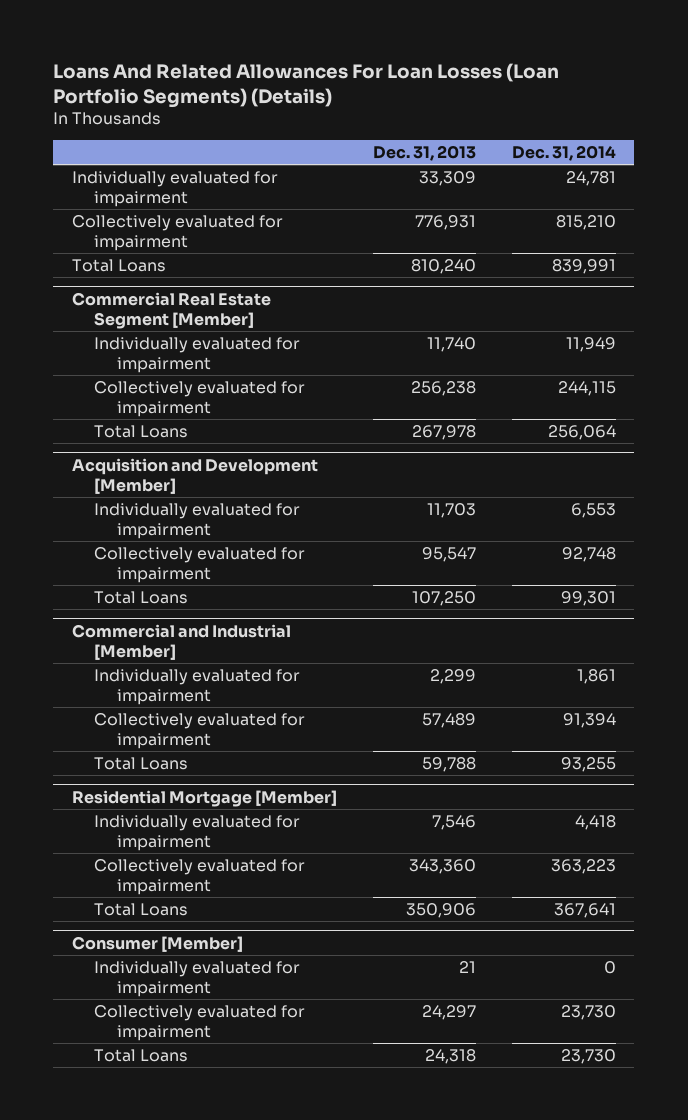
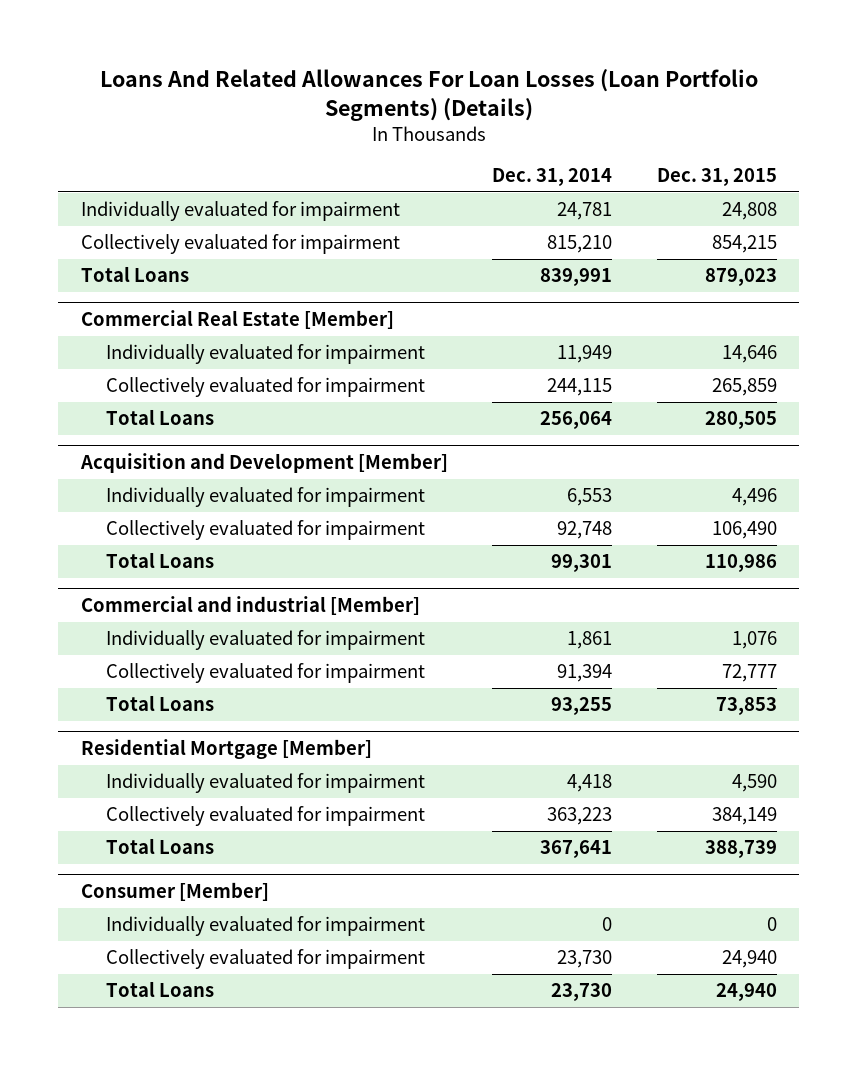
- | Dec. 31, 2013 | Dec. 31, 2014
+ | Dec. 31, 2014 | Dec. 31, 2015
- Commercial Real Estate Segment [Member]
+ Commercial Real Estate [Member]
- Commercial and Industrial [Member]
+ Commercial and industrial [Member]

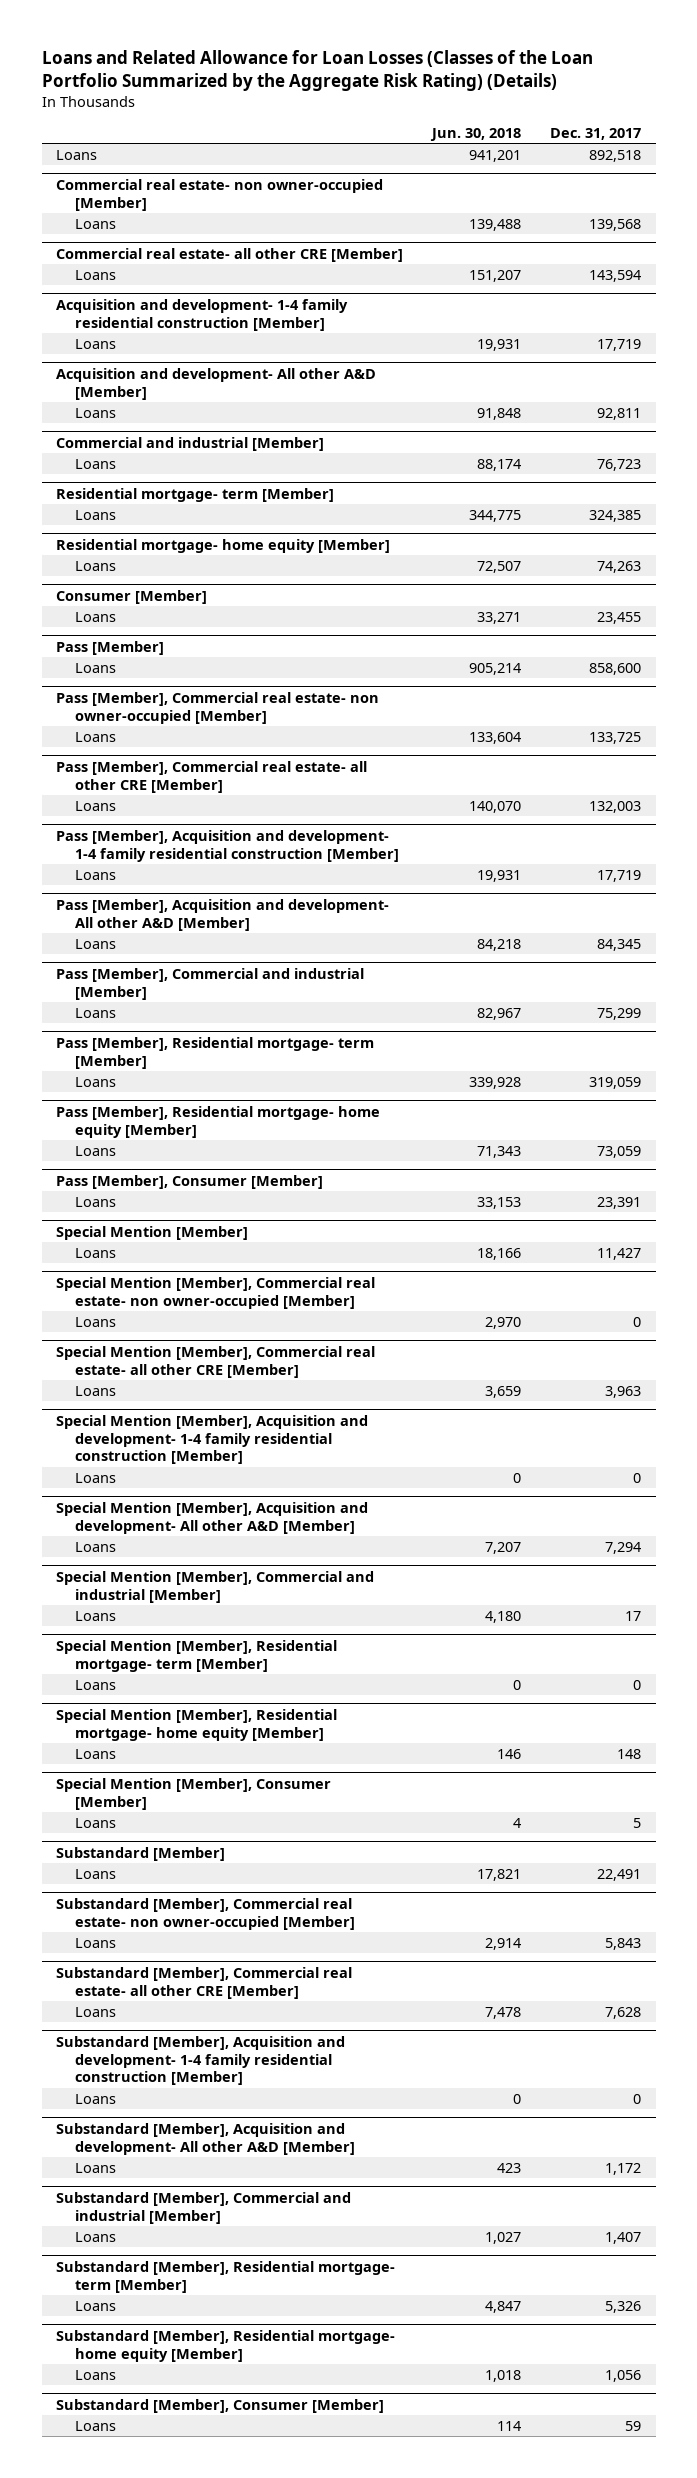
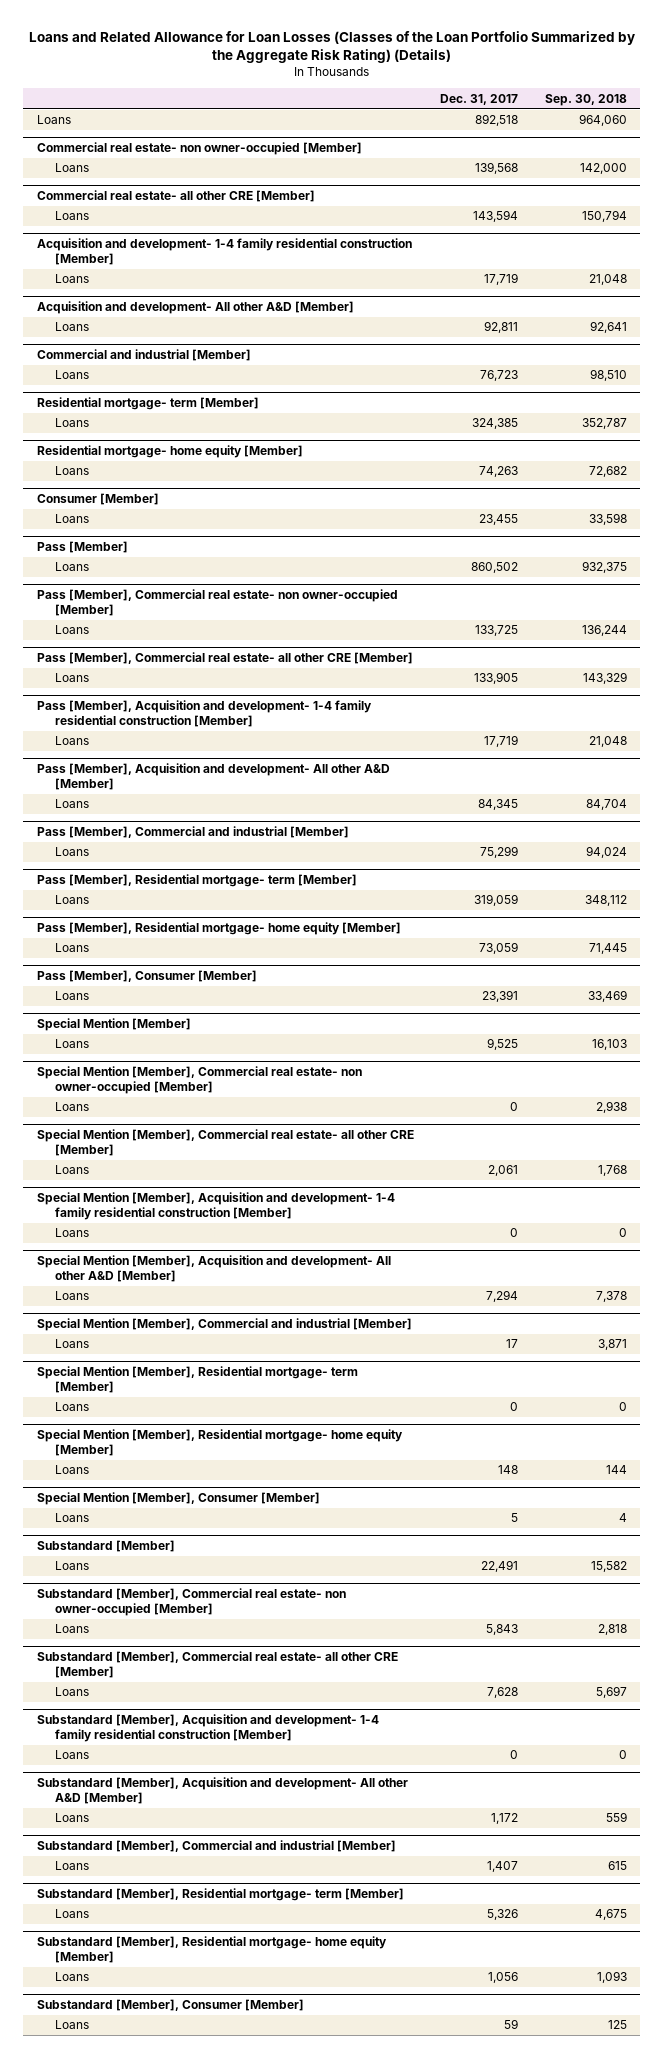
- | Jun. 30, 2018 | Dec. 31, 2017
+ | Dec. 31, 2017 | Sep. 30, 2018
@ Pass [Member]
- Loans | 905,214 | 858,600
+ Loans | 860,502 | 932,375
@ Pass [Member], Commercial real estate- all other CRE [Member]
- Loans | 140,070 | 132,003
+ Loans | 133,905 | 143,329
@ Special Mention [Member]
- Loans | 18,166 | 11,427
+ Loans | 9,525 | 16,103
@ Special Mention [Member], Commercial real estate- all other CRE [Member]
- Loans | 3,659 | 3,963
+ Loans | 2,061 | 1,768

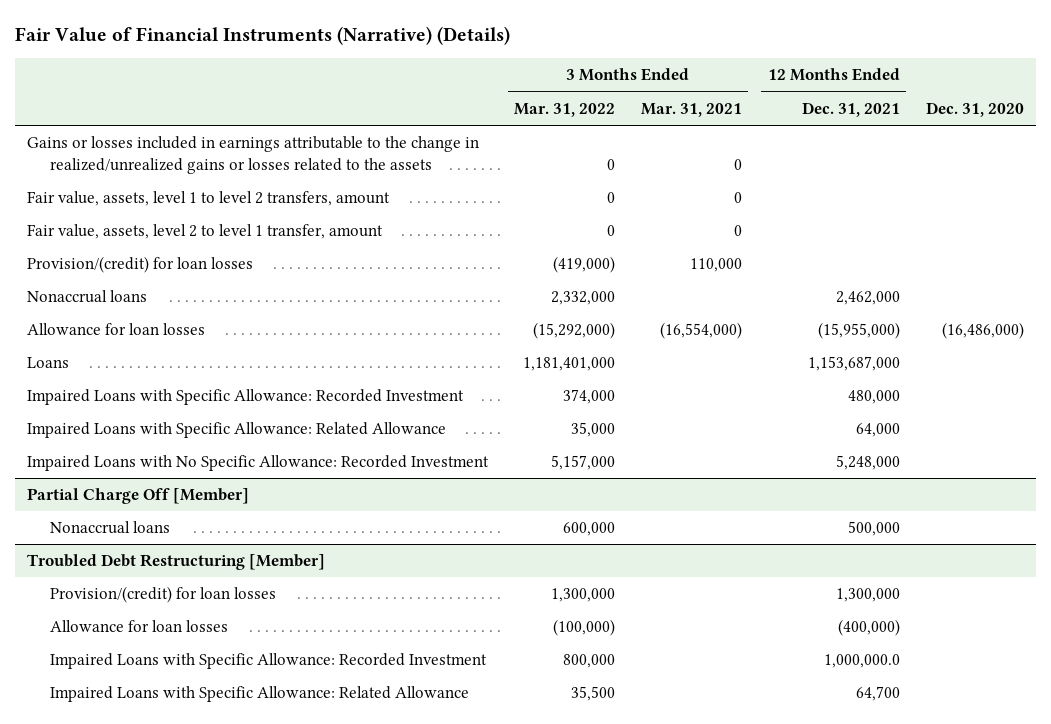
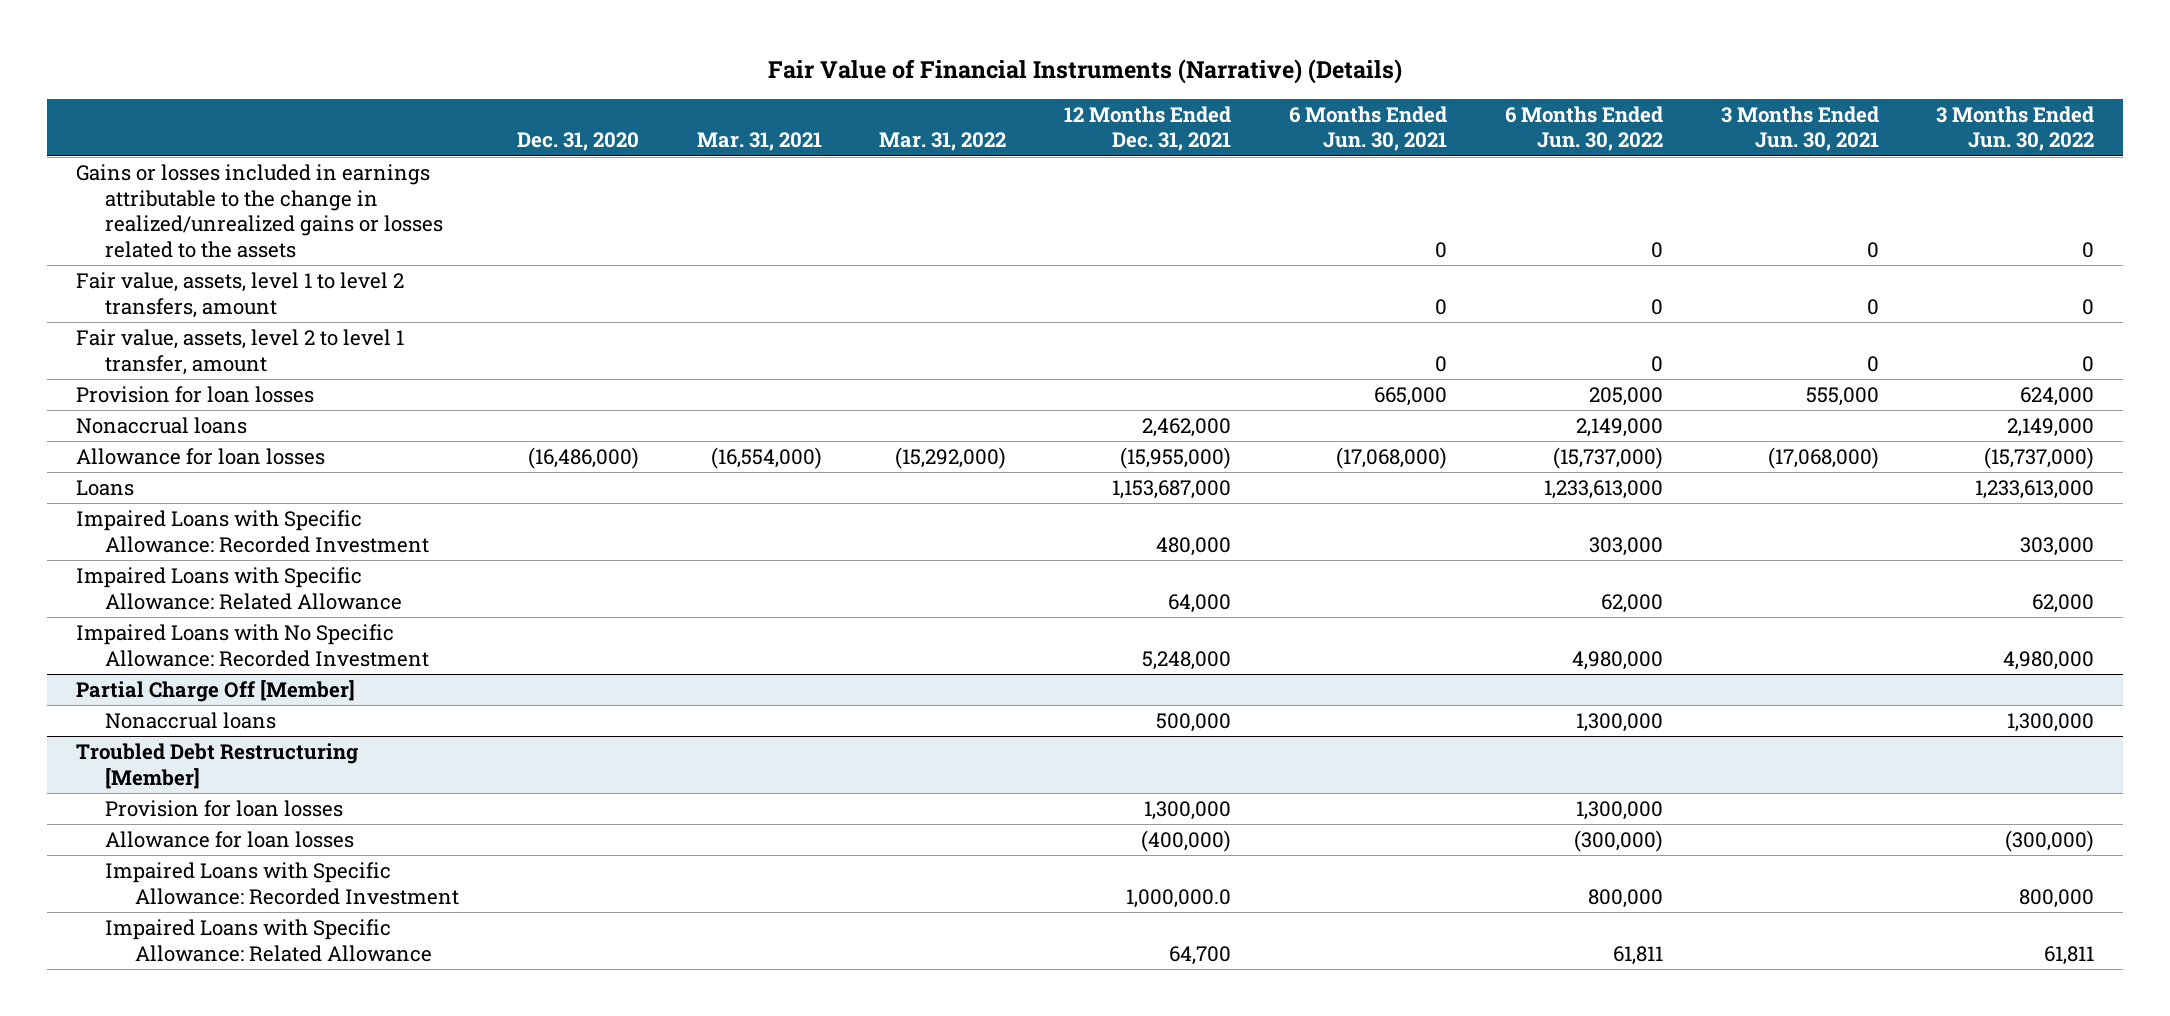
- | 3 Months Ended Mar. 31, 2022 | 3 Months Ended Mar. 31, 2021 | 12 Months Ended Dec. 31, 2021 | Dec. 31, 2020
+ | Dec. 31, 2020 | Mar. 31, 2021 | Mar. 31, 2022 | 12 Months Ended Dec. 31, 2021 | 6 Months Ended Jun. 30, 2021 | 6 Months Ended Jun. 30, 2022 | 3 Months Ended Jun. 30, 2021 | 3 Months Ended Jun. 30, 2022
- Provision/(credit) for loan losses | (419,000) | 110,000 | |
+ Provision for loan losses | | | | | 665,000 | 205,000 | 555,000 | 624,000
@ Troubled Debt Restructuring [Member]
- Provision/(credit) for loan losses | 1,300,000 | | 1,300,000 |
+ Provision for loan losses | | | | 1,300,000 | | 1,300,000 | |

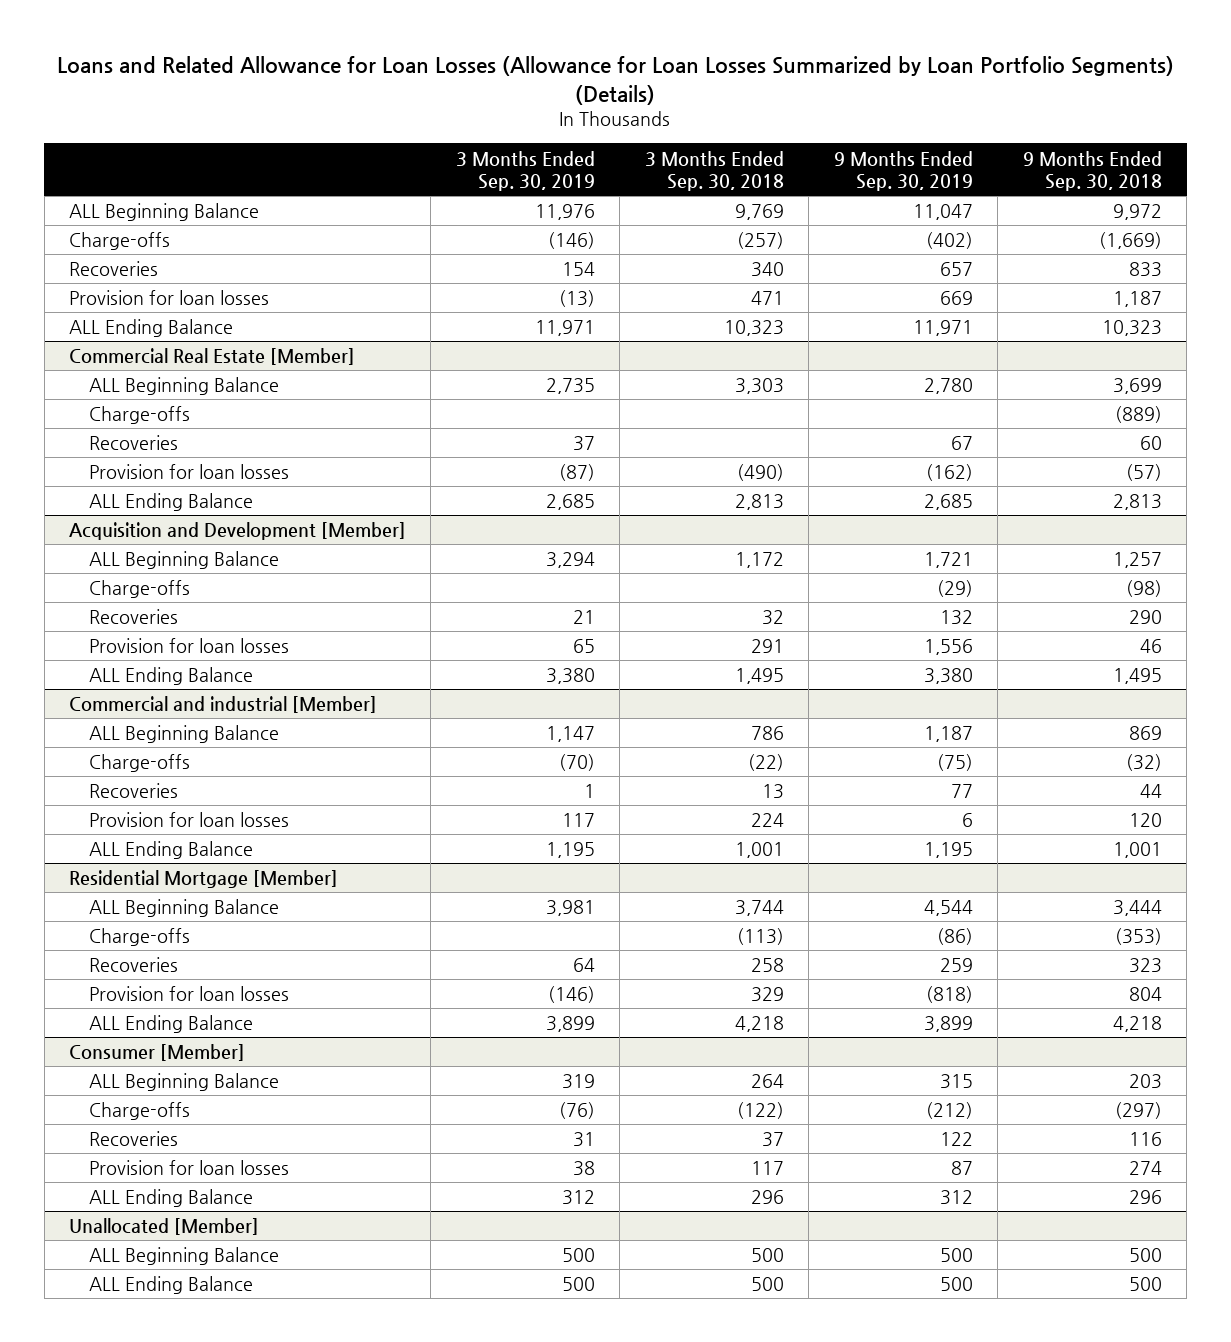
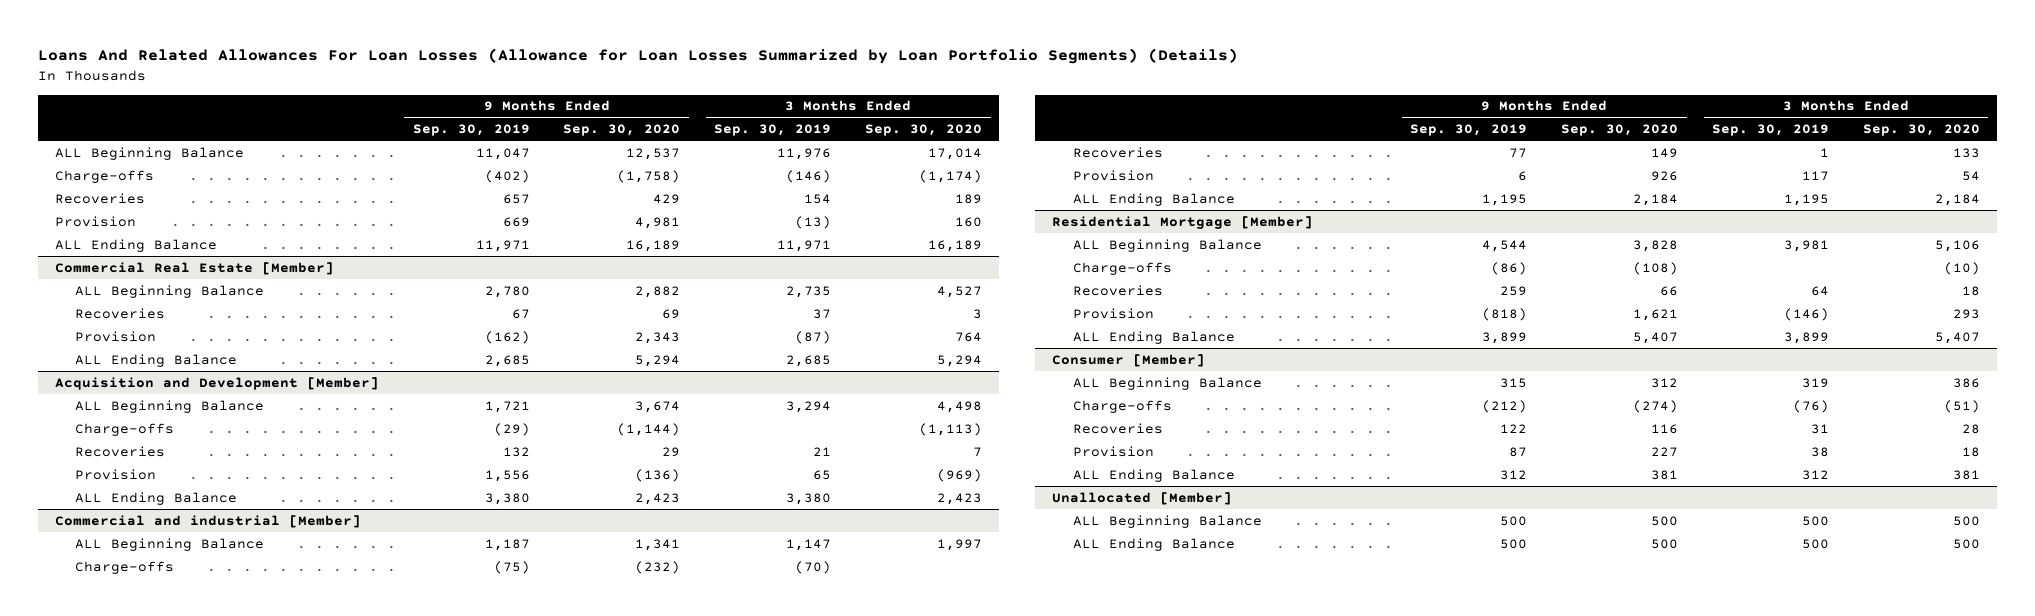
- Loans and Related Allowance for Loan Losses (Allowance for Loan Losses Summarized by Loan Portfolio Segments) (Details)
+ Loans And Related Allowances For Loan Losses (Allowance for Loan Losses Summarized by Loan Portfolio Segments) (Details)
- | 3 Months Ended Sep. 30, 2019 | 3 Months Ended Sep. 30, 2018 | 9 Months Ended Sep. 30, 2019 | 9 Months Ended Sep. 30, 2018
+ | 9 Months Ended Sep. 30, 2019 | 9 Months Ended Sep. 30, 2020 | 3 Months Ended Sep. 30, 2019 | 3 Months Ended Sep. 30, 2020
- Provision for loan losses | (13) | 471 | 669 | 1,187
+ Provision | 669 | 4,981 | (13) | 160
@ Commercial Real Estate [Member]
- Charge-offs | | | | (889)
- Provision for loan losses | (87) | (490) | (162) | (57)
+ Provision | (162) | 2,343 | (87) | 764
@ Acquisition and Development [Member]
- Provision for loan losses | 65 | 291 | 1,556 | 46
+ Provision | 1,556 | (136) | 65 | (969)
@ Commercial and industrial [Member]
- Provision for loan losses | 117 | 224 | 6 | 120
+ Provision | 6 | 926 | 117 | 54
@ Residential Mortgage [Member]
- Provision for loan losses | (146) | 329 | (818) | 804
+ Provision | (818) | 1,621 | (146) | 293
@ Consumer [Member]
- Provision for loan losses | 38 | 117 | 87 | 274
+ Provision | 87 | 227 | 38 | 18

